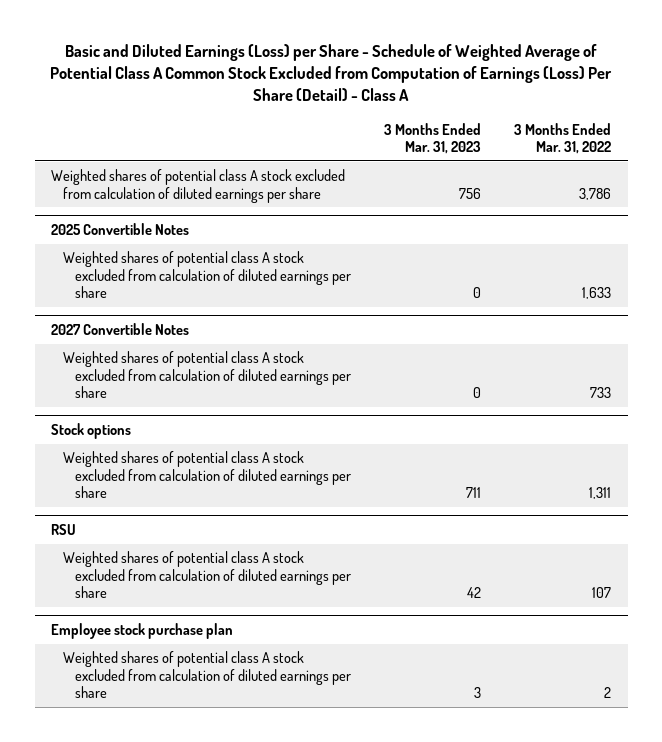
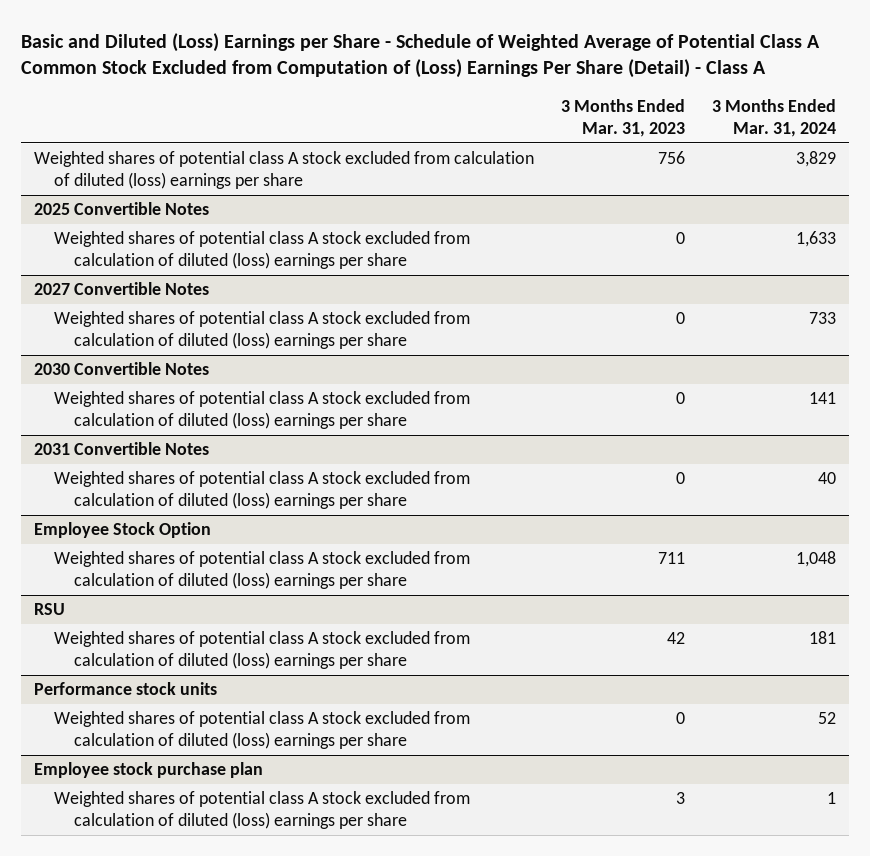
- Basic and Diluted Earnings (Loss) per Share - Schedule of Weighted Average of Potential Class A Common Stock Excluded from Computation of Earnings (Loss) Per Share (Detail) - Class A
+ Basic and Diluted (Loss) Earnings per Share - Schedule of Weighted Average of Potential Class A Common Stock Excluded from Computation of (Loss) Earnings Per Share (Detail) - Class A
- | 3 Months Ended Mar. 31, 2023 | 3 Months Ended Mar. 31, 2022
+ | 3 Months Ended Mar. 31, 2023 | 3 Months Ended Mar. 31, 2024
- Weighted shares of potential class A stock excluded from calculation of diluted earnings per share | 756 | 3,786
+ Weighted shares of potential class A stock excluded from calculation of diluted (loss) earnings per share | 756 | 3,829
@ 2025 Convertible Notes
- Weighted shares of potential class A stock excluded from calculation of diluted earnings per share | 0 | 1,633
+ Weighted shares of potential class A stock excluded from calculation of diluted (loss) earnings per share | 0 | 1,633
@ 2027 Convertible Notes
- Weighted shares of potential class A stock excluded from calculation of diluted earnings per share | 0 | 733
- Stock options
- Weighted shares of potential class A stock excluded from calculation of diluted earnings per share | 711 | 1,311
@ 2027 Convertible Notes
+ Weighted shares of potential class A stock excluded from calculation of diluted (loss) earnings per share | 0 | 733
+ 2030 Convertible Notes
+ Weighted shares of potential class A stock excluded from calculation of diluted (loss) earnings per share | 0 | 141
+ 2031 Convertible Notes
+ Weighted shares of potential class A stock excluded from calculation of diluted (loss) earnings per share | 0 | 40
+ Employee Stock Option
+ Weighted shares of potential class A stock excluded from calculation of diluted (loss) earnings per share | 711 | 1,048
@ RSU
- Weighted shares of potential class A stock excluded from calculation of diluted earnings per share | 42 | 107
+ Weighted shares of potential class A stock excluded from calculation of diluted (loss) earnings per share | 42 | 181
+ Performance stock units
+ Weighted shares of potential class A stock excluded from calculation of diluted (loss) earnings per share | 0 | 52
@ Employee stock purchase plan
- Weighted shares of potential class A stock excluded from calculation of diluted earnings per share | 3 | 2
+ Weighted shares of potential class A stock excluded from calculation of diluted (loss) earnings per share | 3 | 1

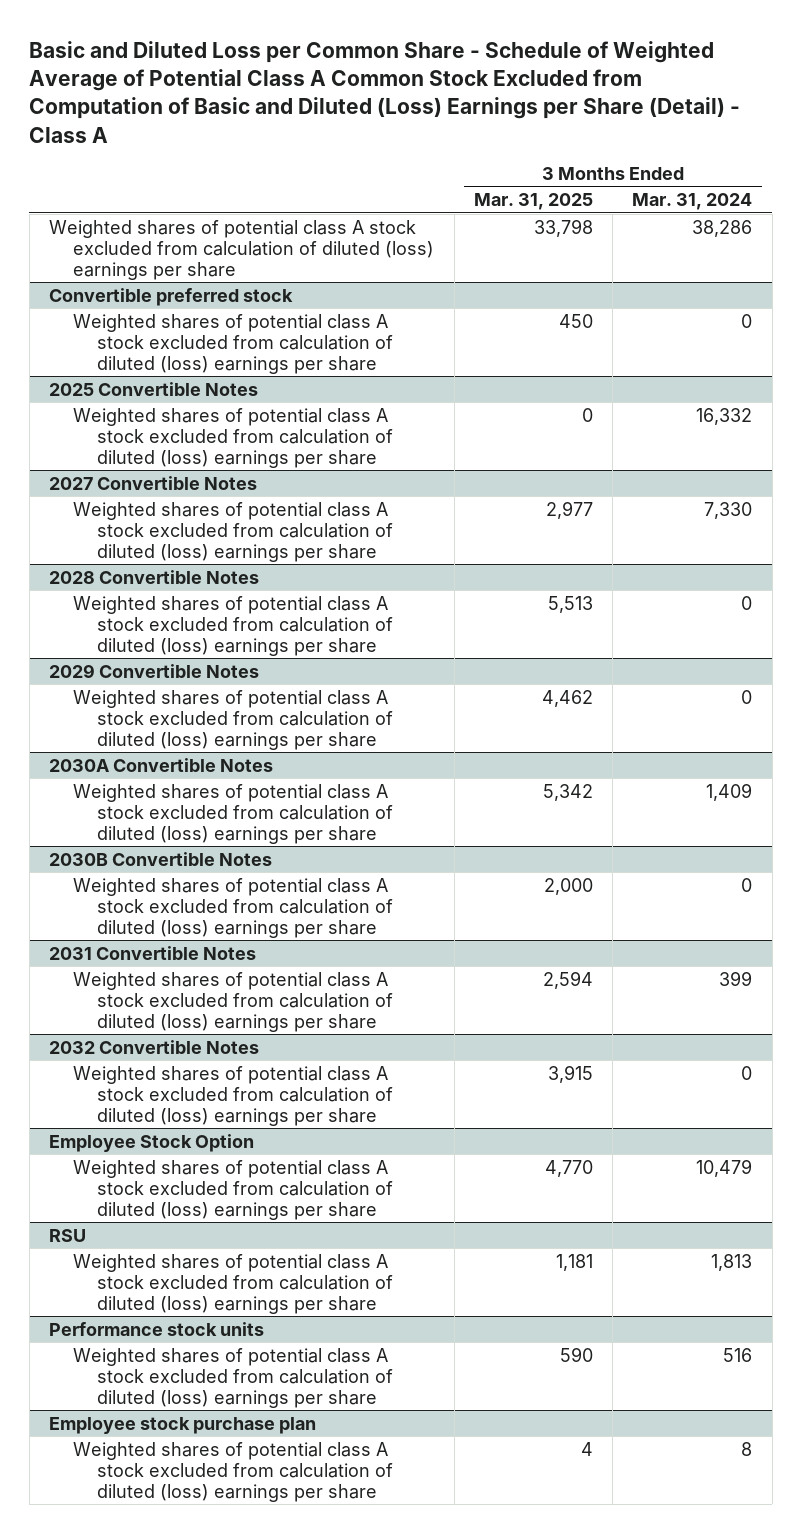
- Basic and Diluted (Loss) Earnings per Share - Schedule of Weighted Average of Potential Class A Common Stock Excluded from Computation of (Loss) Earnings Per Share (Detail) - Class A
+ Basic and Diluted Loss per Common Share - Schedule of Weighted Average of Potential Class A Common Stock Excluded from Computation of Basic and Diluted (Loss) Earnings per Share (Detail) - Class A
- | 3 Months Ended Mar. 31, 2023 | 3 Months Ended Mar. 31, 2024
+ | 3 Months Ended Mar. 31, 2025 | 3 Months Ended Mar. 31, 2024
- Weighted shares of potential class A stock excluded from calculation of diluted (loss) earnings per share | 756 | 3,829
+ Weighted shares of potential class A stock excluded from calculation of diluted (loss) earnings per share | 33,798 | 38,286
+ Convertible preferred stock
+ Weighted shares of potential class A stock excluded from calculation of diluted (loss) earnings per share | 450 | 0
@ 2025 Convertible Notes
- Weighted shares of potential class A stock excluded from calculation of diluted (loss) earnings per share | 0 | 1,633
+ Weighted shares of potential class A stock excluded from calculation of diluted (loss) earnings per share | 0 | 16,332
@ 2027 Convertible Notes
- Weighted shares of potential class A stock excluded from calculation of diluted (loss) earnings per share | 0 | 733
- 2030 Convertible Notes
- Weighted shares of potential class A stock excluded from calculation of diluted (loss) earnings per share | 0 | 141
@ 2027 Convertible Notes
+ Weighted shares of potential class A stock excluded from calculation of diluted (loss) earnings per share | 2,977 | 7,330
+ 2028 Convertible Notes
+ Weighted shares of potential class A stock excluded from calculation of diluted (loss) earnings per share | 5,513 | 0
+ 2029 Convertible Notes
+ Weighted shares of potential class A stock excluded from calculation of diluted (loss) earnings per share | 4,462 | 0
+ 2030A Convertible Notes
+ Weighted shares of potential class A stock excluded from calculation of diluted (loss) earnings per share | 5,342 | 1,409
+ 2030B Convertible Notes
+ Weighted shares of potential class A stock excluded from calculation of diluted (loss) earnings per share | 2,000 | 0
@ 2031 Convertible Notes
- Weighted shares of potential class A stock excluded from calculation of diluted (loss) earnings per share | 0 | 40
+ Weighted shares of potential class A stock excluded from calculation of diluted (loss) earnings per share | 2,594 | 399
+ 2032 Convertible Notes
+ Weighted shares of potential class A stock excluded from calculation of diluted (loss) earnings per share | 3,915 | 0
@ Employee Stock Option
- Weighted shares of potential class A stock excluded from calculation of diluted (loss) earnings per share | 711 | 1,048
+ Weighted shares of potential class A stock excluded from calculation of diluted (loss) earnings per share | 4,770 | 10,479
@ RSU
- Weighted shares of potential class A stock excluded from calculation of diluted (loss) earnings per share | 42 | 181
+ Weighted shares of potential class A stock excluded from calculation of diluted (loss) earnings per share | 1,181 | 1,813
@ Performance stock units
- Weighted shares of potential class A stock excluded from calculation of diluted (loss) earnings per share | 0 | 52
+ Weighted shares of potential class A stock excluded from calculation of diluted (loss) earnings per share | 590 | 516
@ Employee stock purchase plan
- Weighted shares of potential class A stock excluded from calculation of diluted (loss) earnings per share | 3 | 1
+ Weighted shares of potential class A stock excluded from calculation of diluted (loss) earnings per share | 4 | 8

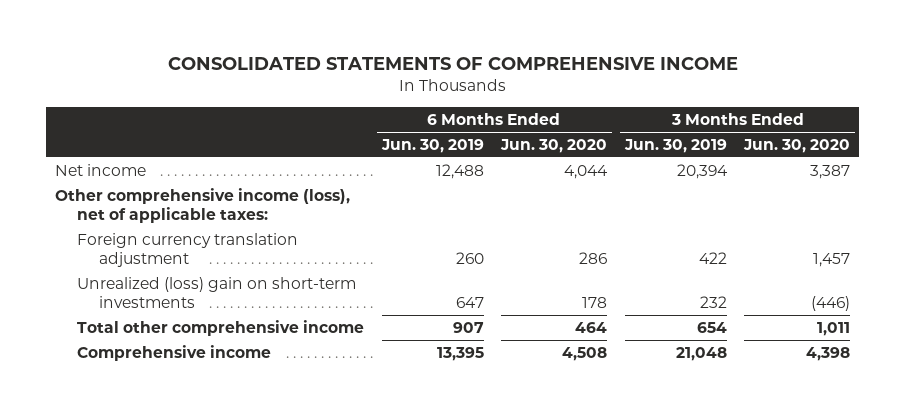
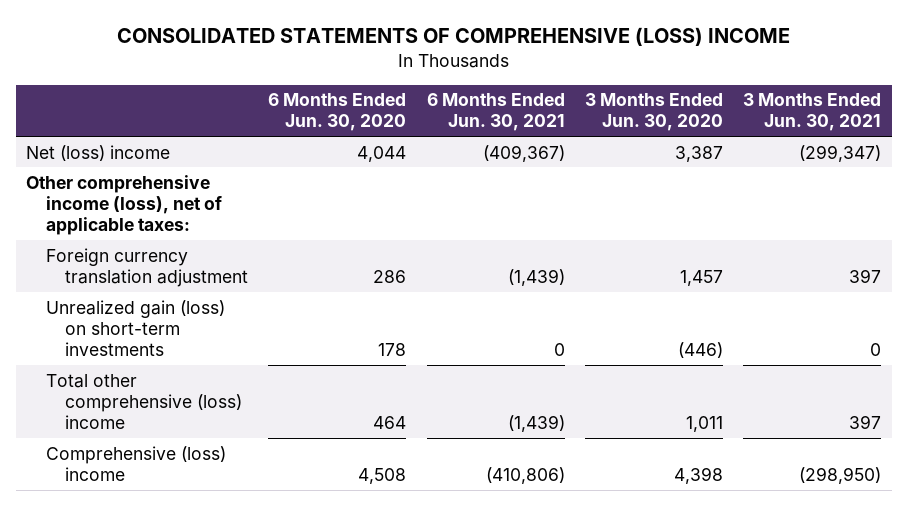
- CONSOLIDATED STATEMENTS OF COMPREHENSIVE INCOME
+ CONSOLIDATED STATEMENTS OF COMPREHENSIVE (LOSS) INCOME
- | 6 Months Ended Jun. 30, 2019 | 6 Months Ended Jun. 30, 2020 | 3 Months Ended Jun. 30, 2019 | 3 Months Ended Jun. 30, 2020
+ | 6 Months Ended Jun. 30, 2020 | 6 Months Ended Jun. 30, 2021 | 3 Months Ended Jun. 30, 2020 | 3 Months Ended Jun. 30, 2021
- Net income | 12,488 | 4,044 | 20,394 | 3,387
+ Net (loss) income | 4,044 | (409,367) | 3,387 | (299,347)
- Unrealized (loss) gain on short-term investments | 647 | 178 | 232 | (446)
- Total other comprehensive income | 907 | 464 | 654 | 1,011
- Comprehensive income | 13,395 | 4,508 | 21,048 | 4,398
+ Unrealized gain (loss) on short-term investments | 178 | 0 | (446) | 0
+ Total other comprehensive (loss) income | 464 | (1,439) | 1,011 | 397
+ Comprehensive (loss) income | 4,508 | (410,806) | 4,398 | (298,950)

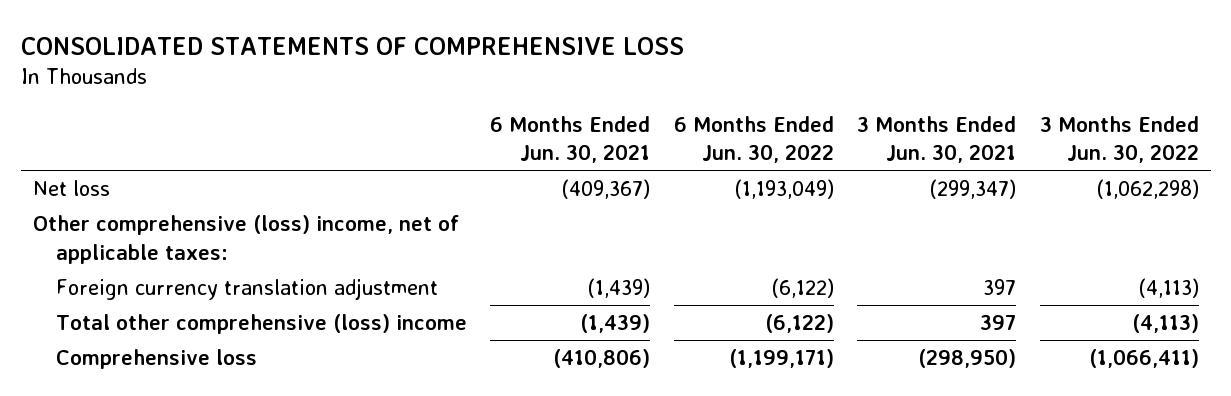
- CONSOLIDATED STATEMENTS OF COMPREHENSIVE (LOSS) INCOME
+ CONSOLIDATED STATEMENTS OF COMPREHENSIVE LOSS
- | 6 Months Ended Jun. 30, 2020 | 6 Months Ended Jun. 30, 2021 | 3 Months Ended Jun. 30, 2020 | 3 Months Ended Jun. 30, 2021
+ | 6 Months Ended Jun. 30, 2021 | 6 Months Ended Jun. 30, 2022 | 3 Months Ended Jun. 30, 2021 | 3 Months Ended Jun. 30, 2022
- Net (loss) income | 4,044 | (409,367) | 3,387 | (299,347)
- Other comprehensive income (loss), net of applicable taxes:
+ Net loss | (409,367) | (1,193,049) | (299,347) | (1,062,298)
+ Other comprehensive (loss) income, net of applicable taxes:
- Unrealized gain (loss) on short-term investments | 178 | 0 | (446) | 0
- Comprehensive (loss) income | 4,508 | (410,806) | 4,398 | (298,950)
+ Comprehensive loss | (410,806) | (1,199,171) | (298,950) | (1,066,411)

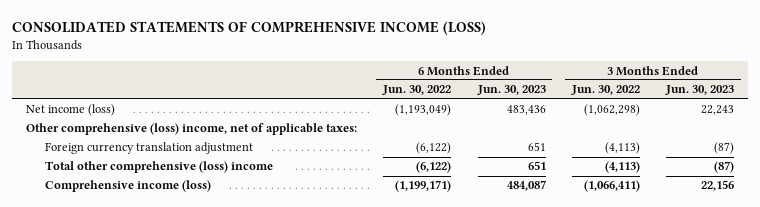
- CONSOLIDATED STATEMENTS OF COMPREHENSIVE LOSS
+ CONSOLIDATED STATEMENTS OF COMPREHENSIVE INCOME (LOSS)
- | 6 Months Ended Jun. 30, 2021 | 6 Months Ended Jun. 30, 2022 | 3 Months Ended Jun. 30, 2021 | 3 Months Ended Jun. 30, 2022
+ | 6 Months Ended Jun. 30, 2022 | 6 Months Ended Jun. 30, 2023 | 3 Months Ended Jun. 30, 2022 | 3 Months Ended Jun. 30, 2023
- Net loss | (409,367) | (1,193,049) | (299,347) | (1,062,298)
+ Net income (loss) | (1,193,049) | 483,436 | (1,062,298) | 22,243
- Comprehensive loss | (410,806) | (1,199,171) | (298,950) | (1,066,411)
+ Comprehensive income (loss) | (1,199,171) | 484,087 | (1,066,411) | 22,156

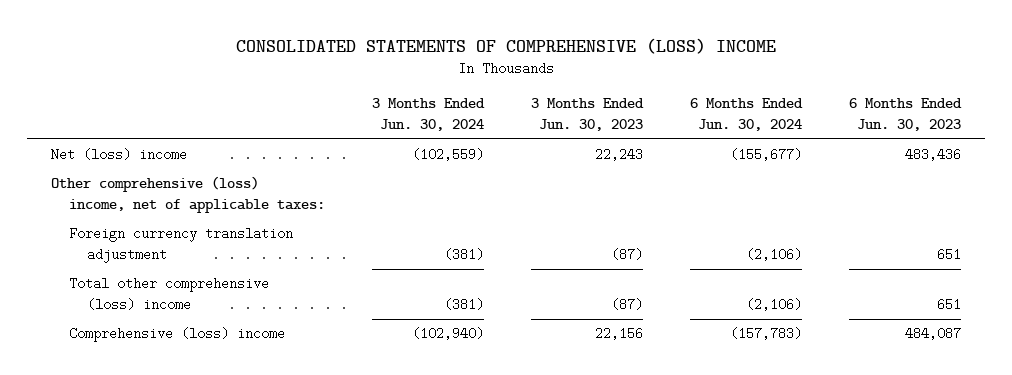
- CONSOLIDATED STATEMENTS OF COMPREHENSIVE INCOME (LOSS)
+ CONSOLIDATED STATEMENTS OF COMPREHENSIVE (LOSS) INCOME
- | 6 Months Ended Jun. 30, 2022 | 6 Months Ended Jun. 30, 2023 | 3 Months Ended Jun. 30, 2022 | 3 Months Ended Jun. 30, 2023
+ | 3 Months Ended Jun. 30, 2024 | 3 Months Ended Jun. 30, 2023 | 6 Months Ended Jun. 30, 2024 | 6 Months Ended Jun. 30, 2023
- Net income (loss) | (1,193,049) | 483,436 | (1,062,298) | 22,243
+ Net (loss) income | (102,559) | 22,243 | (155,677) | 483,436
- Comprehensive income (loss) | (1,199,171) | 484,087 | (1,066,411) | 22,156
+ Comprehensive (loss) income | (102,940) | 22,156 | (157,783) | 484,087

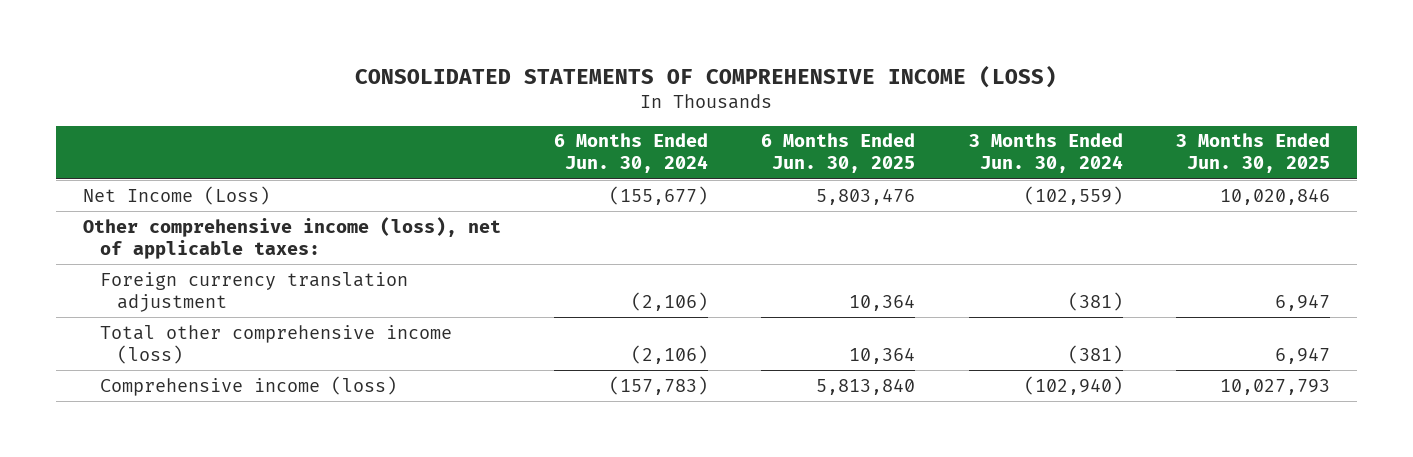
- CONSOLIDATED STATEMENTS OF COMPREHENSIVE (LOSS) INCOME
+ CONSOLIDATED STATEMENTS OF COMPREHENSIVE INCOME (LOSS)
- | 3 Months Ended Jun. 30, 2024 | 3 Months Ended Jun. 30, 2023 | 6 Months Ended Jun. 30, 2024 | 6 Months Ended Jun. 30, 2023
+ | 6 Months Ended Jun. 30, 2024 | 6 Months Ended Jun. 30, 2025 | 3 Months Ended Jun. 30, 2024 | 3 Months Ended Jun. 30, 2025
- Net (loss) income | (102,559) | 22,243 | (155,677) | 483,436
- Other comprehensive (loss) income, net of applicable taxes:
+ Net Income (Loss) | (155,677) | 5,803,476 | (102,559) | 10,020,846
+ Other comprehensive income (loss), net of applicable taxes:
- Total other comprehensive (loss) income | (381) | (87) | (2,106) | 651
- Comprehensive (loss) income | (102,940) | 22,156 | (157,783) | 484,087
+ Total other comprehensive income (loss) | (2,106) | 10,364 | (381) | 6,947
+ Comprehensive income (loss) | (157,783) | 5,813,840 | (102,940) | 10,027,793

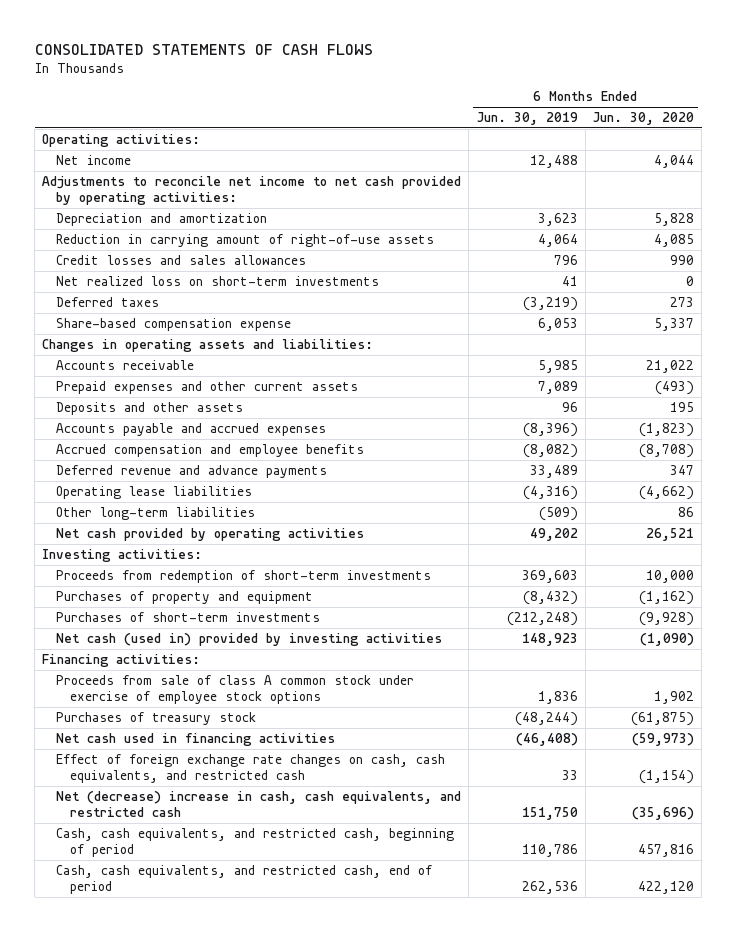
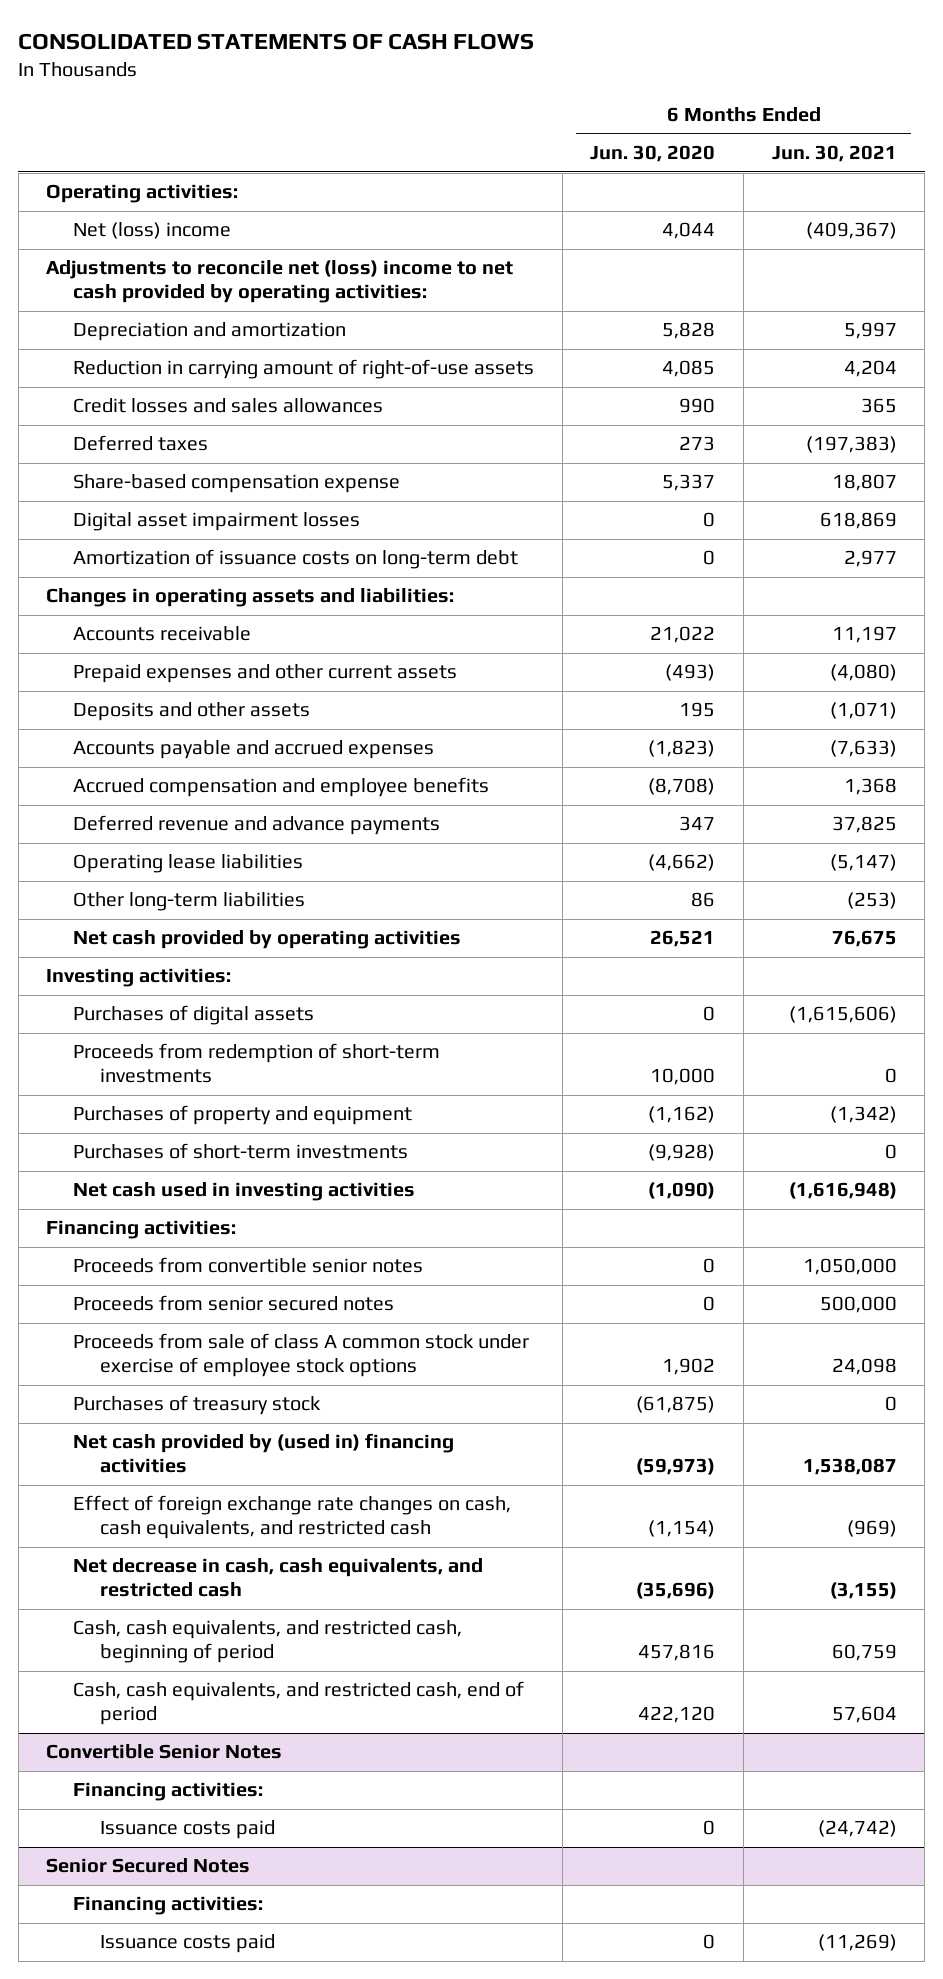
- | 6 Months Ended Jun. 30, 2019 | 6 Months Ended Jun. 30, 2020
+ | 6 Months Ended Jun. 30, 2020 | 6 Months Ended Jun. 30, 2021
- Net income | 12,488 | 4,044
- Adjustments to reconcile net income to net cash provided by operating activities:
+ Net (loss) income | 4,044 | (409,367)
+ Adjustments to reconcile net (loss) income to net cash provided by operating activities:
- Net realized loss on short-term investments | 41 | 0
+ Digital asset impairment losses | 0 | 618,869
+ Amortization of issuance costs on long-term debt | 0 | 2,977
+ Purchases of digital assets | 0 | (1,615,606)
- Net cash (used in) provided by investing activities | 148,923 | (1,090)
+ Net cash used in investing activities | (1,090) | (1,616,948)
+ Proceeds from convertible senior notes | 0 | 1,050,000
+ Proceeds from senior secured notes | 0 | 500,000
- Net cash used in financing activities | (46,408) | (59,973)
+ Net cash provided by (used in) financing activities | (59,973) | 1,538,087
- Net (decrease) increase in cash, cash equivalents, and restricted cash | 151,750 | (35,696)
+ Net decrease in cash, cash equivalents, and restricted cash | (35,696) | (3,155)
+ Convertible Senior Notes
+ Financing activities:
+ Issuance costs paid | 0 | (24,742)
+ Senior Secured Notes
+ Financing activities:
+ Issuance costs paid | 0 | (11,269)

